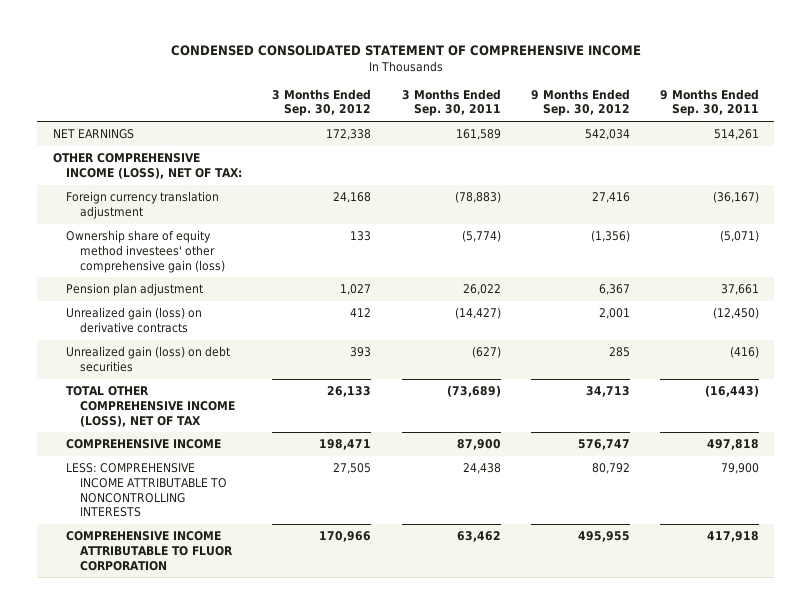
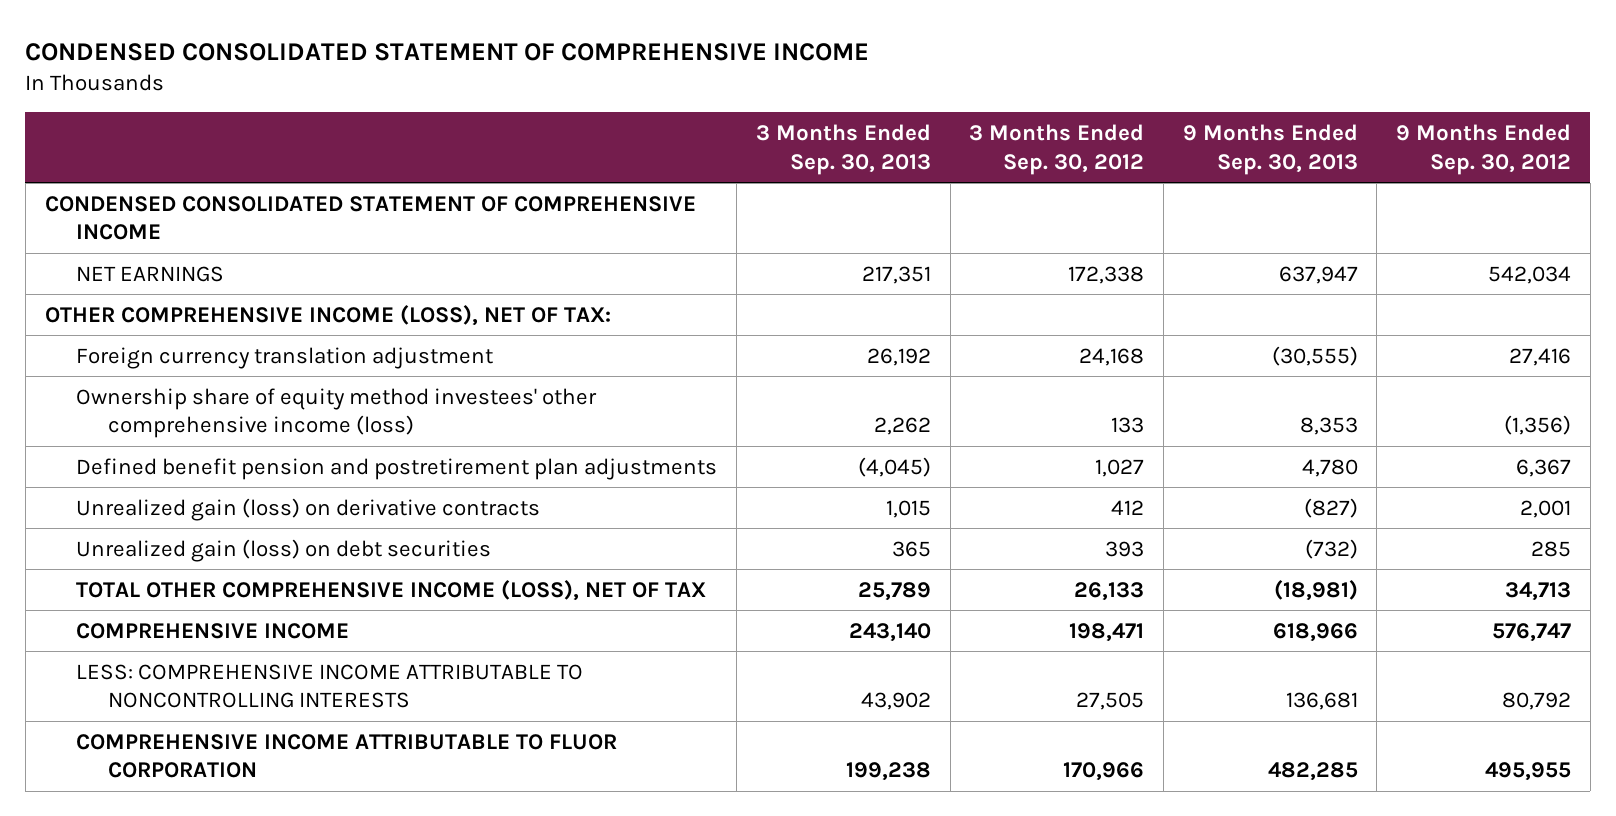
- | 3 Months Ended Sep. 30, 2012 | 3 Months Ended Sep. 30, 2011 | 9 Months Ended Sep. 30, 2012 | 9 Months Ended Sep. 30, 2011
+ | 3 Months Ended Sep. 30, 2013 | 3 Months Ended Sep. 30, 2012 | 9 Months Ended Sep. 30, 2013 | 9 Months Ended Sep. 30, 2012
+ CONDENSED CONSOLIDATED STATEMENT OF COMPREHENSIVE INCOME
- Ownership share of equity method investees' other comprehensive gain (loss) | 133 | (5,774) | (1,356) | (5,071)
- Pension plan adjustment | 1,027 | 26,022 | 6,367 | 37,661
+ Ownership share of equity method investees' other comprehensive income (loss) | 2,262 | 133 | 8,353 | (1,356)
+ Defined benefit pension and postretirement plan adjustments | (4,045) | 1,027 | 4,780 | 6,367

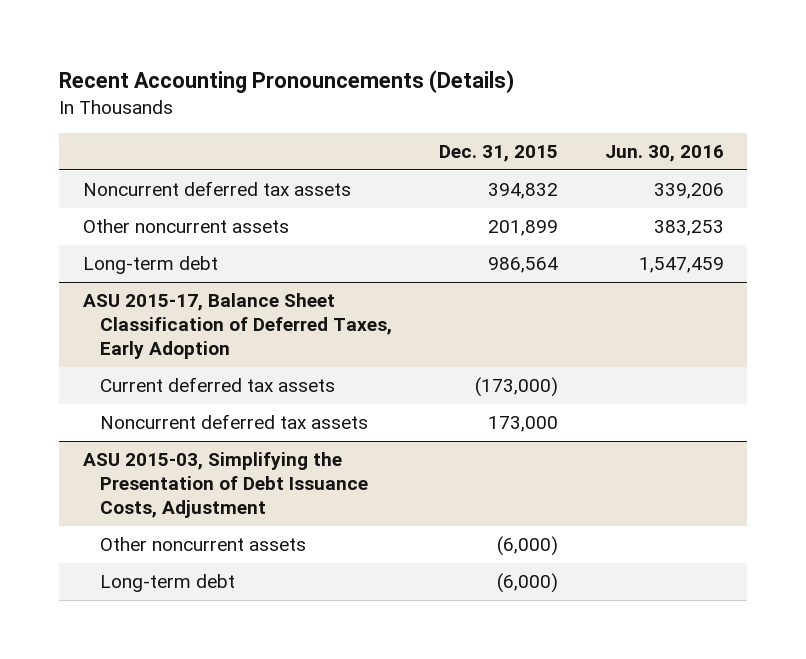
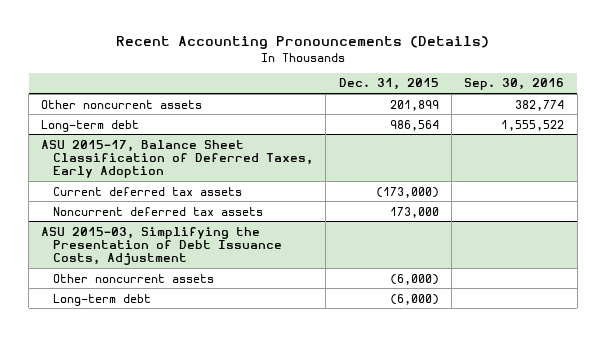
- | Dec. 31, 2015 | Jun. 30, 2016
+ | Dec. 31, 2015 | Sep. 30, 2016
- Noncurrent deferred tax assets | 394,832 | 339,206

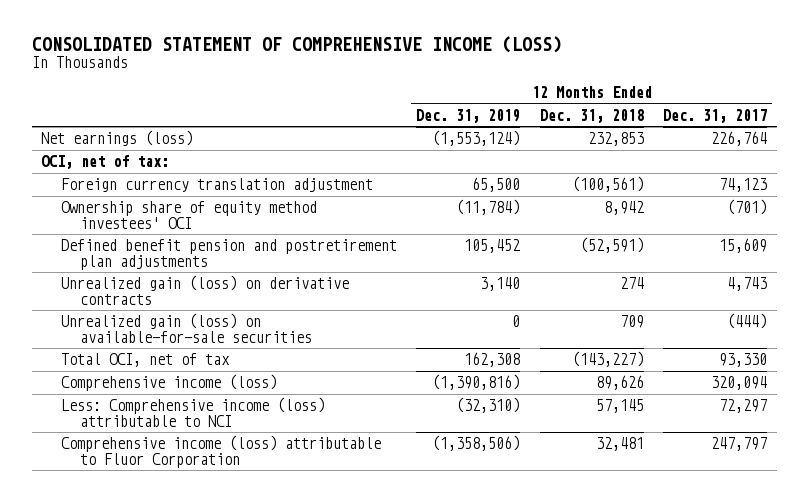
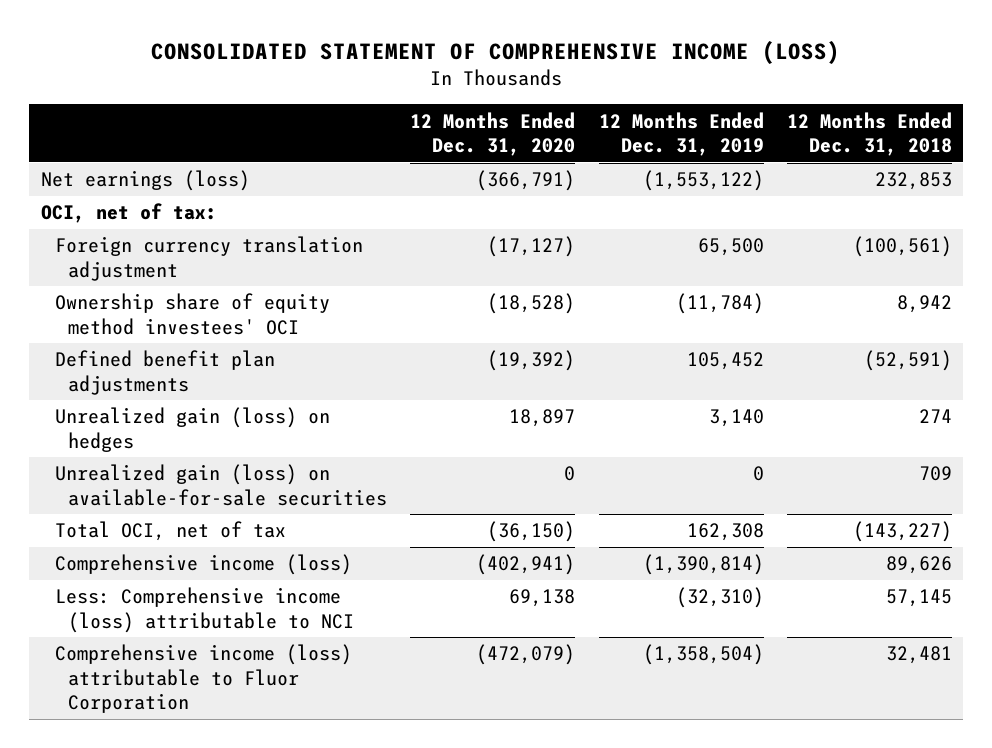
- | 12 Months Ended Dec. 31, 2019 | 12 Months Ended Dec. 31, 2018 | 12 Months Ended Dec. 31, 2017
+ | 12 Months Ended Dec. 31, 2020 | 12 Months Ended Dec. 31, 2019 | 12 Months Ended Dec. 31, 2018
- Net earnings (loss) | (1,553,124) | 232,853 | 226,764
+ Net earnings (loss) | (366,791) | (1,553,122) | 232,853
- Defined benefit pension and postretirement plan adjustments | 105,452 | (52,591) | 15,609
- Unrealized gain (loss) on derivative contracts | 3,140 | 274 | 4,743
+ Defined benefit plan adjustments | (19,392) | 105,452 | (52,591)
+ Unrealized gain (loss) on hedges | 18,897 | 3,140 | 274
- Comprehensive income (loss) | (1,390,816) | 89,626 | 320,094
+ Comprehensive income (loss) | (402,941) | (1,390,814) | 89,626
- Comprehensive income (loss) attributable to Fluor Corporation | (1,358,506) | 32,481 | 247,797
+ Comprehensive income (loss) attributable to Fluor Corporation | (472,079) | (1,358,504) | 32,481

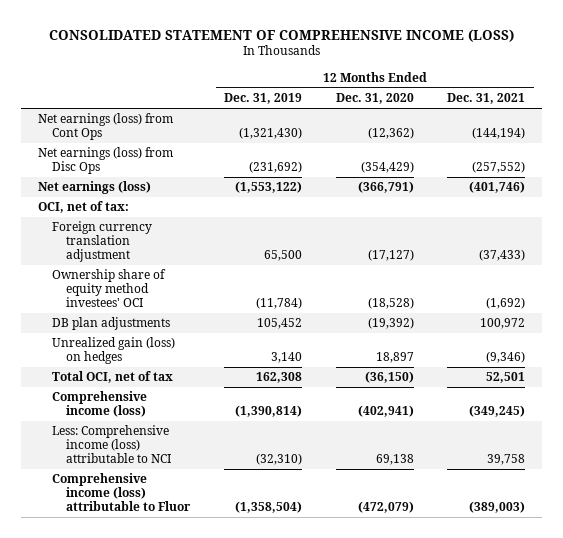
- | 12 Months Ended Dec. 31, 2020 | 12 Months Ended Dec. 31, 2019 | 12 Months Ended Dec. 31, 2018
+ | 12 Months Ended Dec. 31, 2019 | 12 Months Ended Dec. 31, 2020 | 12 Months Ended Dec. 31, 2021
+ Net earnings (loss) from Cont Ops | (1,321,430) | (12,362) | (144,194)
+ Net earnings (loss) from Disc Ops | (231,692) | (354,429) | (257,552)
- Defined benefit plan adjustments | (19,392) | 105,452 | (52,591)
+ DB plan adjustments | 105,452 | (19,392) | 100,972
- Unrealized gain (loss) on available-for-sale securities | 0 | 0 | 709
- Comprehensive income (loss) attributable to Fluor Corporation | (472,079) | (1,358,504) | 32,481
+ Comprehensive income (loss) attributable to Fluor | (1,358,504) | (472,079) | (389,003)

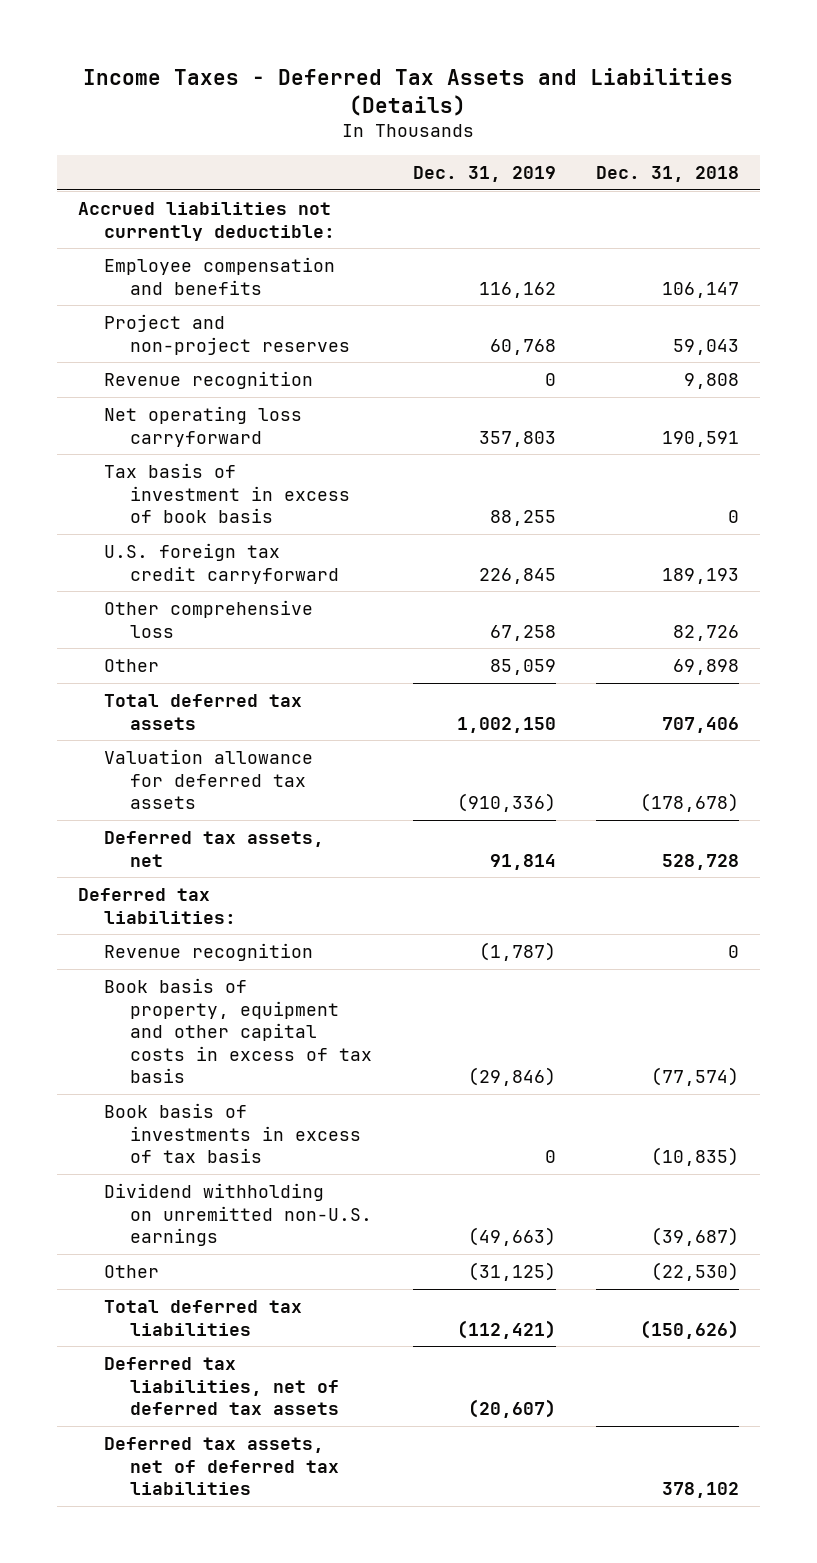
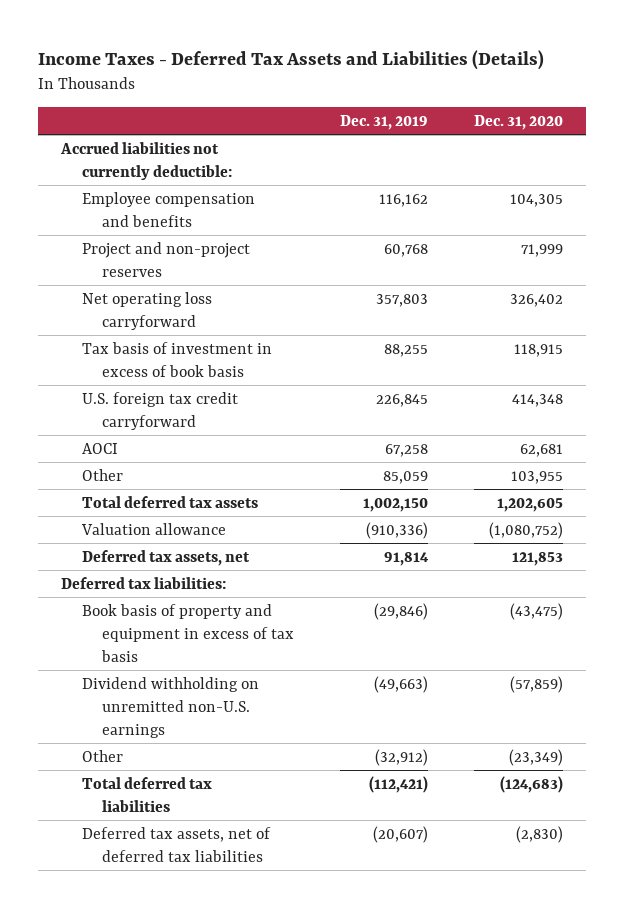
- | Dec. 31, 2019 | Dec. 31, 2018
+ | Dec. 31, 2019 | Dec. 31, 2020
- Revenue recognition | 0 | 9,808
- Other comprehensive loss | 67,258 | 82,726
+ AOCI | 67,258 | 62,681
- Valuation allowance for deferred tax assets | (910,336) | (178,678)
+ Valuation allowance | (910,336) | (1,080,752)
- Revenue recognition | (1,787) | 0
- Book basis of property, equipment and other capital costs in excess of tax basis | (29,846) | (77,574)
- Book basis of investments in excess of tax basis | 0 | (10,835)
+ Book basis of property and equipment in excess of tax basis | (29,846) | (43,475)
- Other | (31,125) | (22,530)
+ Other | (32,912) | (23,349)
- Deferred tax liabilities, net of deferred tax assets | (20,607) |
- Deferred tax assets, net of deferred tax liabilities | | 378,102
+ Deferred tax assets, net of deferred tax liabilities | (20,607) | (2,830)

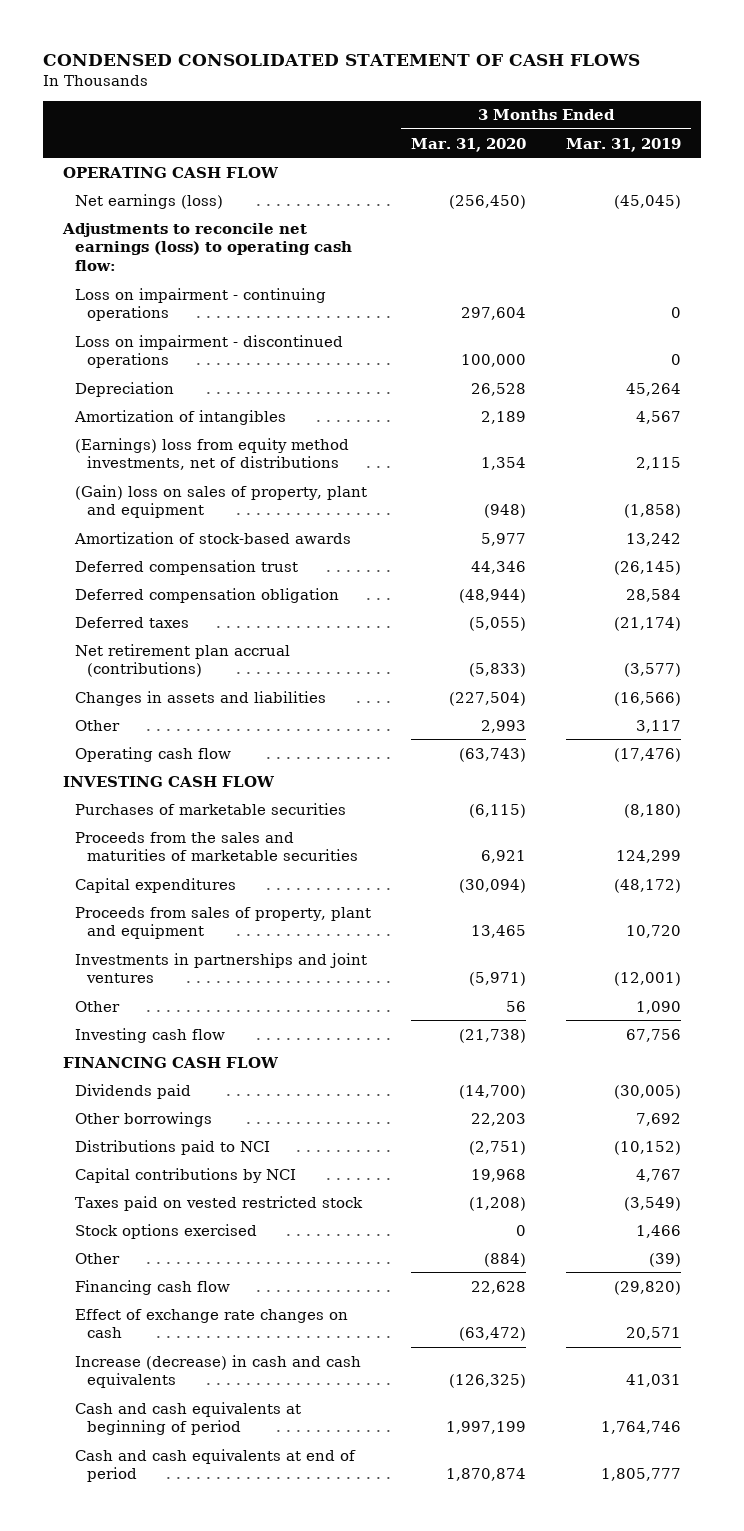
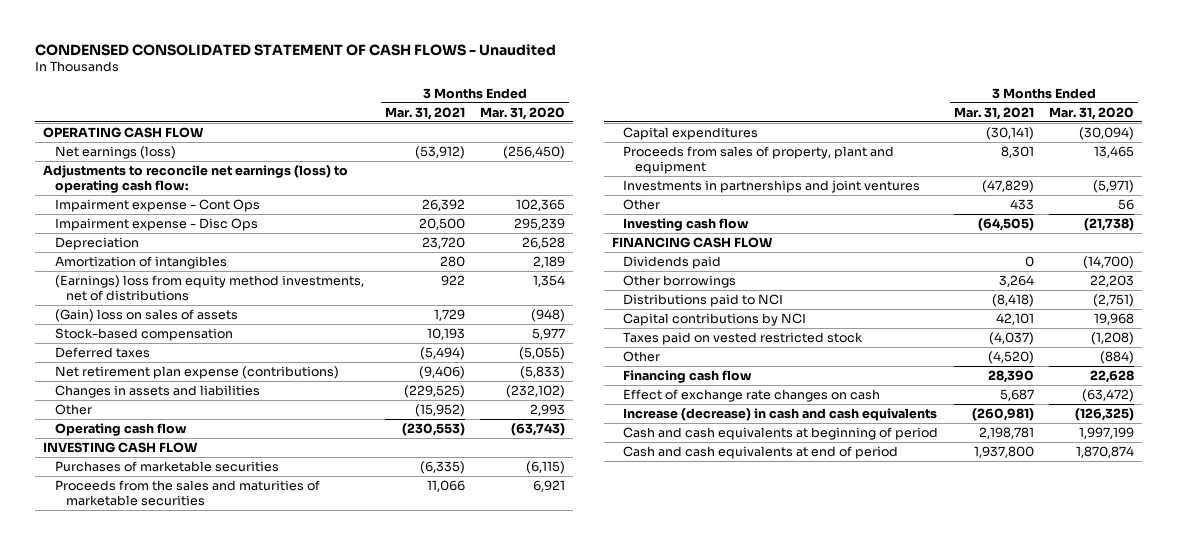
- CONDENSED CONSOLIDATED STATEMENT OF CASH FLOWS
+ CONDENSED CONSOLIDATED STATEMENT OF CASH FLOWS - Unaudited
- | 3 Months Ended Mar. 31, 2020 | 3 Months Ended Mar. 31, 2019
+ | 3 Months Ended Mar. 31, 2021 | 3 Months Ended Mar. 31, 2020
- Loss on impairment - continuing operations | 297,604 | 0
- Loss on impairment - discontinued operations | 100,000 | 0
+ Impairment expense - Cont Ops | 26,392 | 102,365
+ Impairment expense - Disc Ops | 20,500 | 295,239
- (Gain) loss on sales of property, plant and equipment | (948) | (1,858)
- Amortization of stock-based awards | 5,977 | 13,242
- Deferred compensation trust | 44,346 | (26,145)
- Deferred compensation obligation | (48,944) | 28,584
+ (Gain) loss on sales of assets | 1,729 | (948)
+ Stock-based compensation | 10,193 | 5,977
- Net retirement plan accrual (contributions) | (5,833) | (3,577)
- Changes in assets and liabilities | (227,504) | (16,566)
+ Net retirement plan expense (contributions) | (9,406) | (5,833)
+ Changes in assets and liabilities | (229,525) | (232,102)
- Stock options exercised | 0 | 1,466

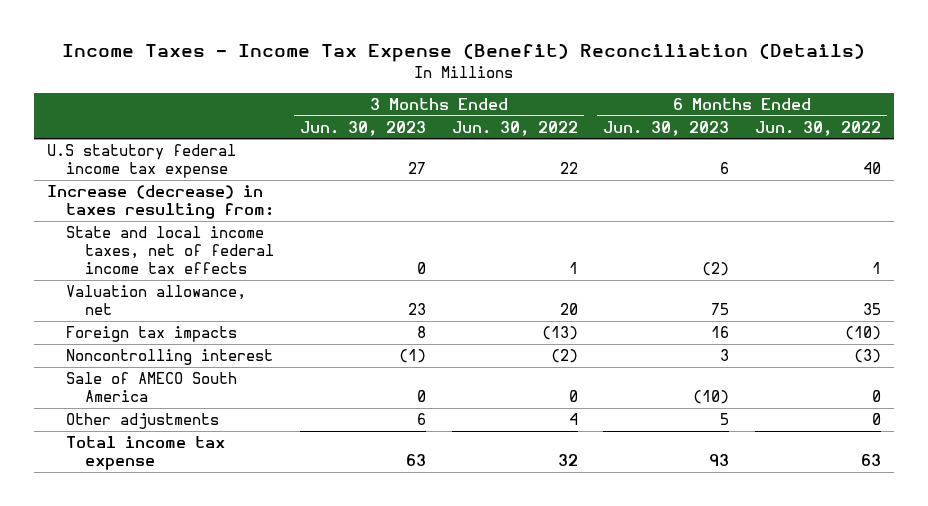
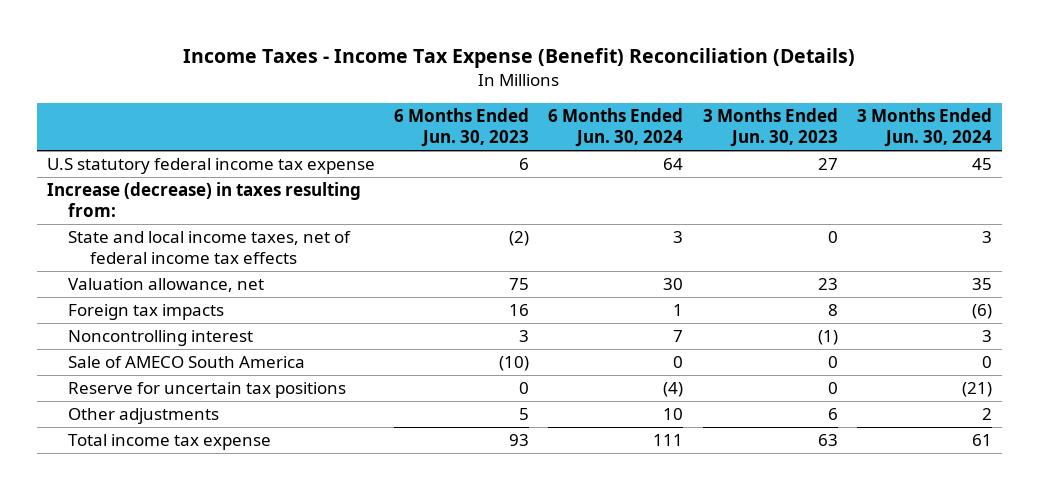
- | 3 Months Ended Jun. 30, 2023 | 3 Months Ended Jun. 30, 2022 | 6 Months Ended Jun. 30, 2023 | 6 Months Ended Jun. 30, 2022
+ | 6 Months Ended Jun. 30, 2023 | 6 Months Ended Jun. 30, 2024 | 3 Months Ended Jun. 30, 2023 | 3 Months Ended Jun. 30, 2024
+ Reserve for uncertain tax positions | 0 | (4) | 0 | (21)

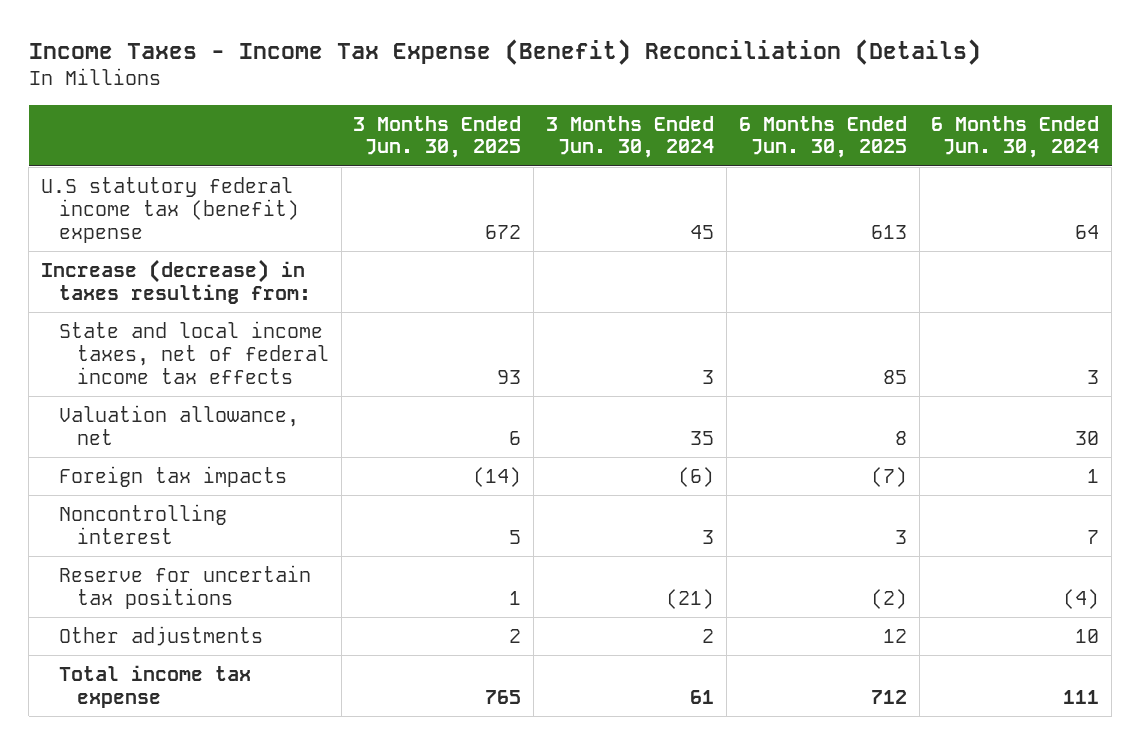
- | 6 Months Ended Jun. 30, 2023 | 6 Months Ended Jun. 30, 2024 | 3 Months Ended Jun. 30, 2023 | 3 Months Ended Jun. 30, 2024
+ | 3 Months Ended Jun. 30, 2025 | 3 Months Ended Jun. 30, 2024 | 6 Months Ended Jun. 30, 2025 | 6 Months Ended Jun. 30, 2024
- U.S statutory federal income tax expense | 6 | 64 | 27 | 45
+ U.S statutory federal income tax (benefit) expense | 672 | 45 | 613 | 64
- Sale of AMECO South America | (10) | 0 | 0 | 0

